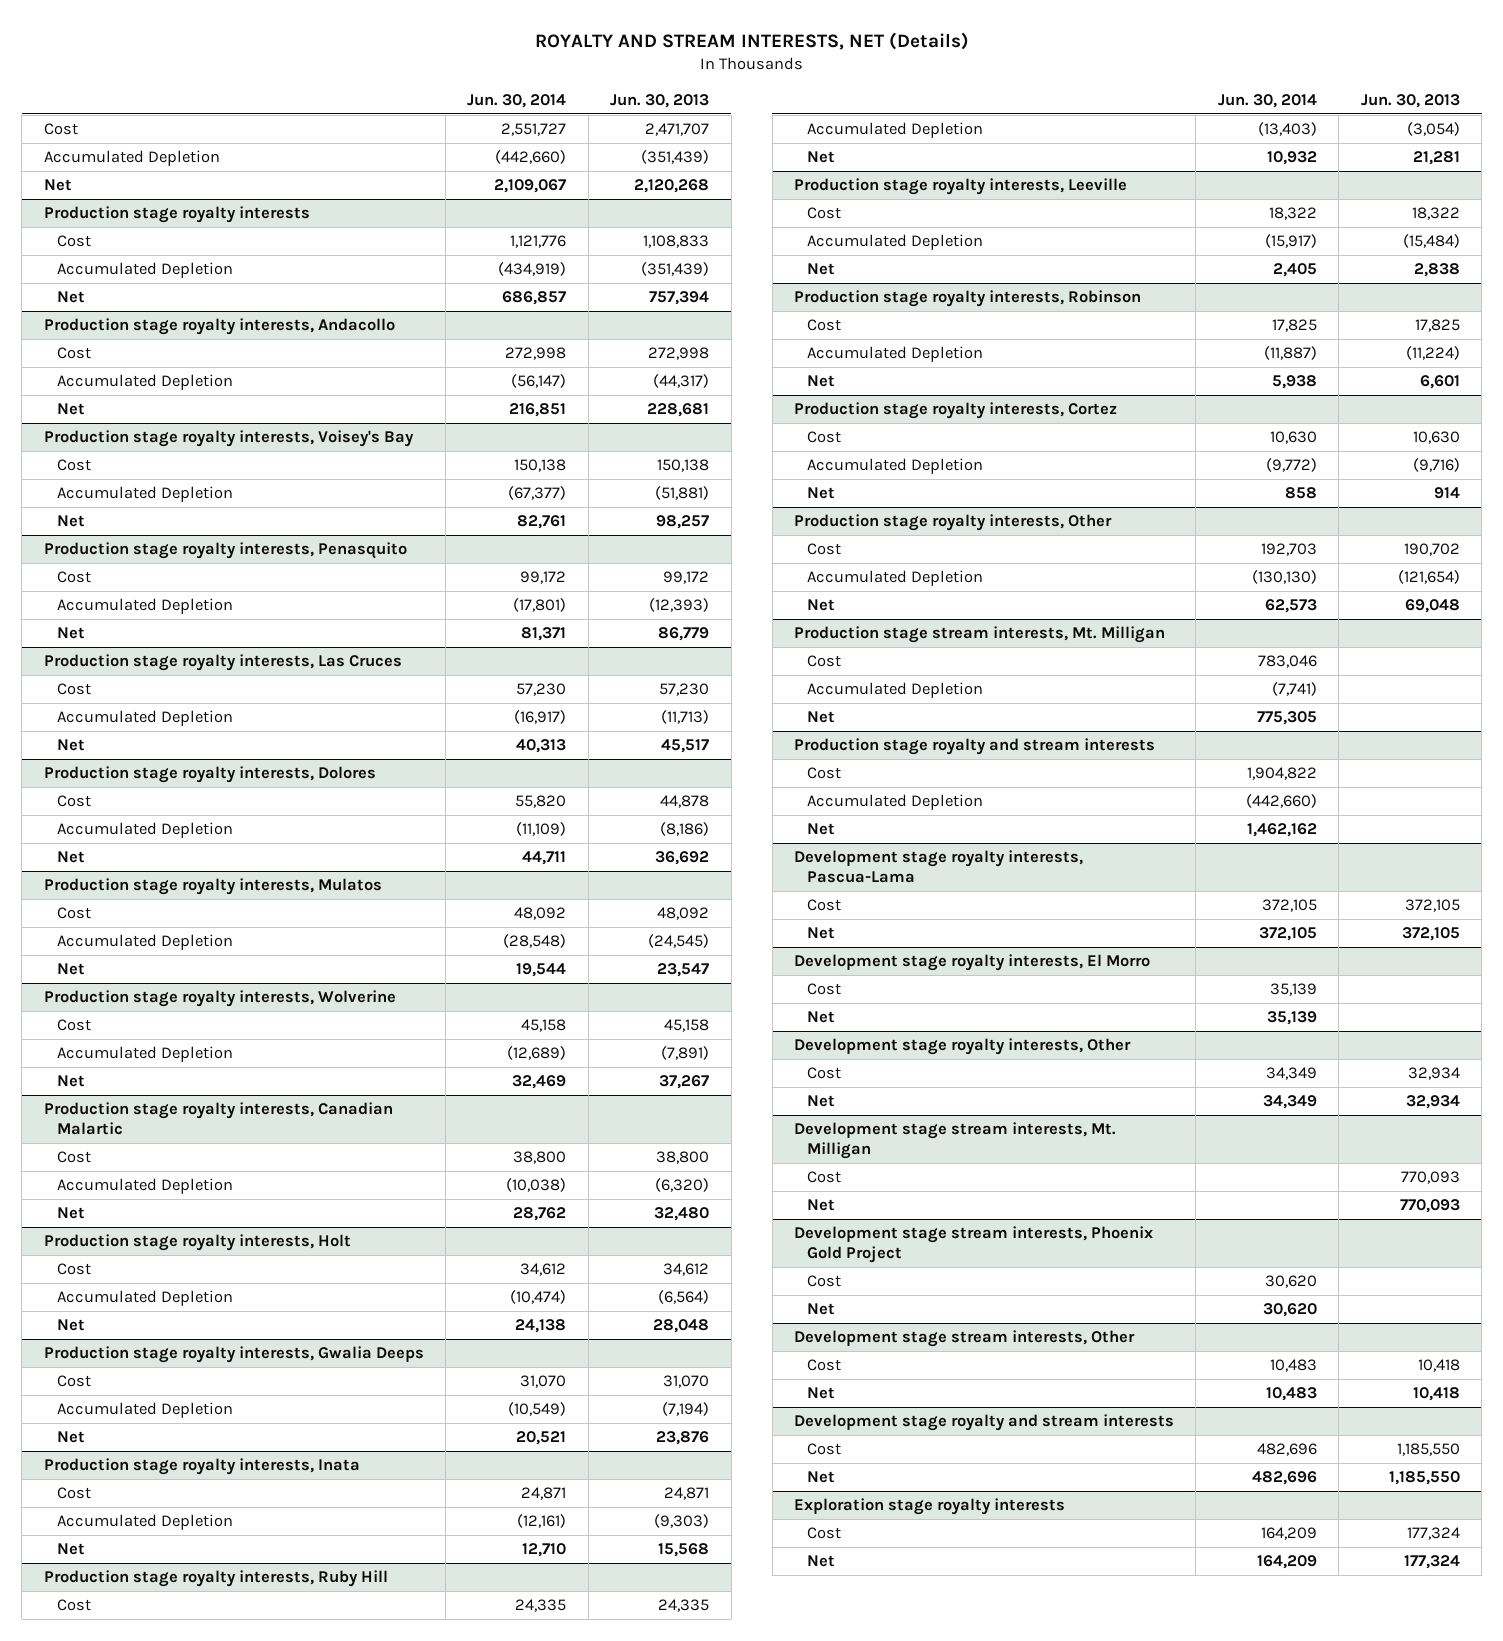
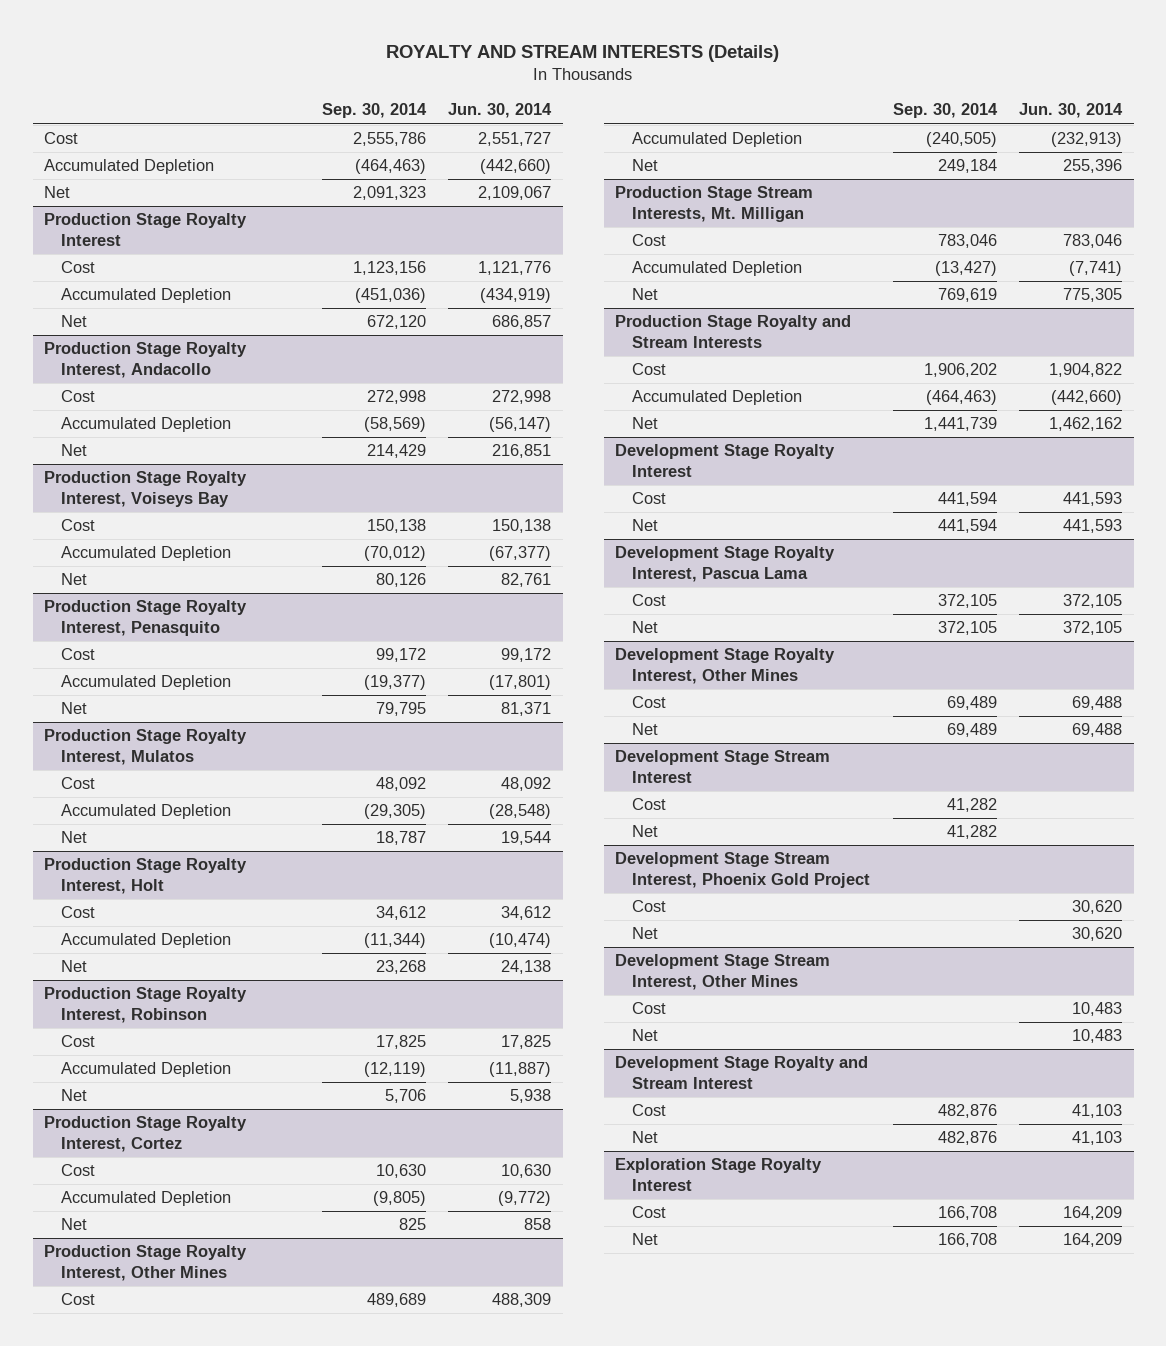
- ROYALTY AND STREAM INTERESTS, NET (Details)
+ ROYALTY AND STREAM INTERESTS (Details)
- | Jun. 30, 2014 | Jun. 30, 2013
+ | Sep. 30, 2014 | Jun. 30, 2014
- Production stage royalty interests
+ Production Stage Royalty Interest
- Production stage royalty interests, Andacollo
+ Production Stage Royalty Interest, Andacollo
- Production stage royalty interests, Voisey's Bay
+ Production Stage Royalty Interest, Voiseys Bay
- Production stage royalty interests, Penasquito
+ Production Stage Royalty Interest, Penasquito
- Production stage royalty interests, Las Cruces
- Cost | 57,230 | 57,230
- Accumulated Depletion | (16,917) | (11,713)
- Net | 40,313 | 45,517
- Production stage royalty interests, Dolores
- Cost | 55,820 | 44,878
- Accumulated Depletion | (11,109) | (8,186)
- Net | 44,711 | 36,692
- Production stage royalty interests, Mulatos
+ Production Stage Royalty Interest, Mulatos
- Production stage royalty interests, Wolverine
- Cost | 45,158 | 45,158
- Accumulated Depletion | (12,689) | (7,891)
- Net | 32,469 | 37,267
- Production stage royalty interests, Canadian Malartic
- Cost | 38,800 | 38,800
- Accumulated Depletion | (10,038) | (6,320)
- Net | 28,762 | 32,480
- Production stage royalty interests, Holt
+ Production Stage Royalty Interest, Holt
- Production stage royalty interests, Gwalia Deeps
- Cost | 31,070 | 31,070
- Accumulated Depletion | (10,549) | (7,194)
- Net | 20,521 | 23,876
- Production stage royalty interests, Inata
- Cost | 24,871 | 24,871
- Accumulated Depletion | (12,161) | (9,303)
- Net | 12,710 | 15,568
- Production stage royalty interests, Ruby Hill
- Cost | 24,335 | 24,335
- Accumulated Depletion | (13,403) | (3,054)
- Net | 10,932 | 21,281
- Production stage royalty interests, Leeville
- Cost | 18,322 | 18,322
- Accumulated Depletion | (15,917) | (15,484)
- Net | 2,405 | 2,838
- Production stage royalty interests, Robinson
+ Production Stage Royalty Interest, Robinson
- Production stage royalty interests, Cortez
+ Production Stage Royalty Interest, Cortez
- Production stage royalty interests, Other
- Cost | 192,703 | 190,702
- Accumulated Depletion | (130,130) | (121,654)
- Net | 62,573 | 69,048
- Production stage stream interests, Mt. Milligan
+ Production Stage Royalty Interest, Other Mines
+ Cost | 489,689 | 488,309
+ Accumulated Depletion | (240,505) | (232,913)
+ Net | 249,184 | 255,396
+ Production Stage Stream Interests, Mt. Milligan
- Production stage royalty and stream interests
+ Production Stage Royalty and Stream Interests
- Development stage royalty interests, Pascua-Lama
+ Development Stage Royalty Interest
+ Cost | 441,594 | 441,593
+ Net | 441,594 | 441,593
+ Development Stage Royalty Interest, Pascua Lama
- Development stage royalty interests, El Morro
- Cost | 35,139 |
- Net | 35,139 |
- Development stage royalty interests, Other
- Cost | 34,349 | 32,934
- Net | 34,349 | 32,934
- Development stage stream interests, Mt. Milligan
+ Development Stage Royalty Interest, Other Mines
+ Cost | 69,489 | 69,488
+ Net | 69,489 | 69,488
+ Development Stage Stream Interest
- Development stage stream interests, Phoenix Gold Project
+ Development Stage Stream Interest, Phoenix Gold Project
- Development stage stream interests, Other
+ Development Stage Stream Interest, Other Mines
- Development stage royalty and stream interests
- Cost | 482,696 | 1,185,550
- Net | 482,696 | 1,185,550
- Exploration stage royalty interests
+ Development Stage Royalty and Stream Interest
+ Cost | 482,876 | 41,103
+ Net | 482,876 | 41,103
+ Exploration Stage Royalty Interest

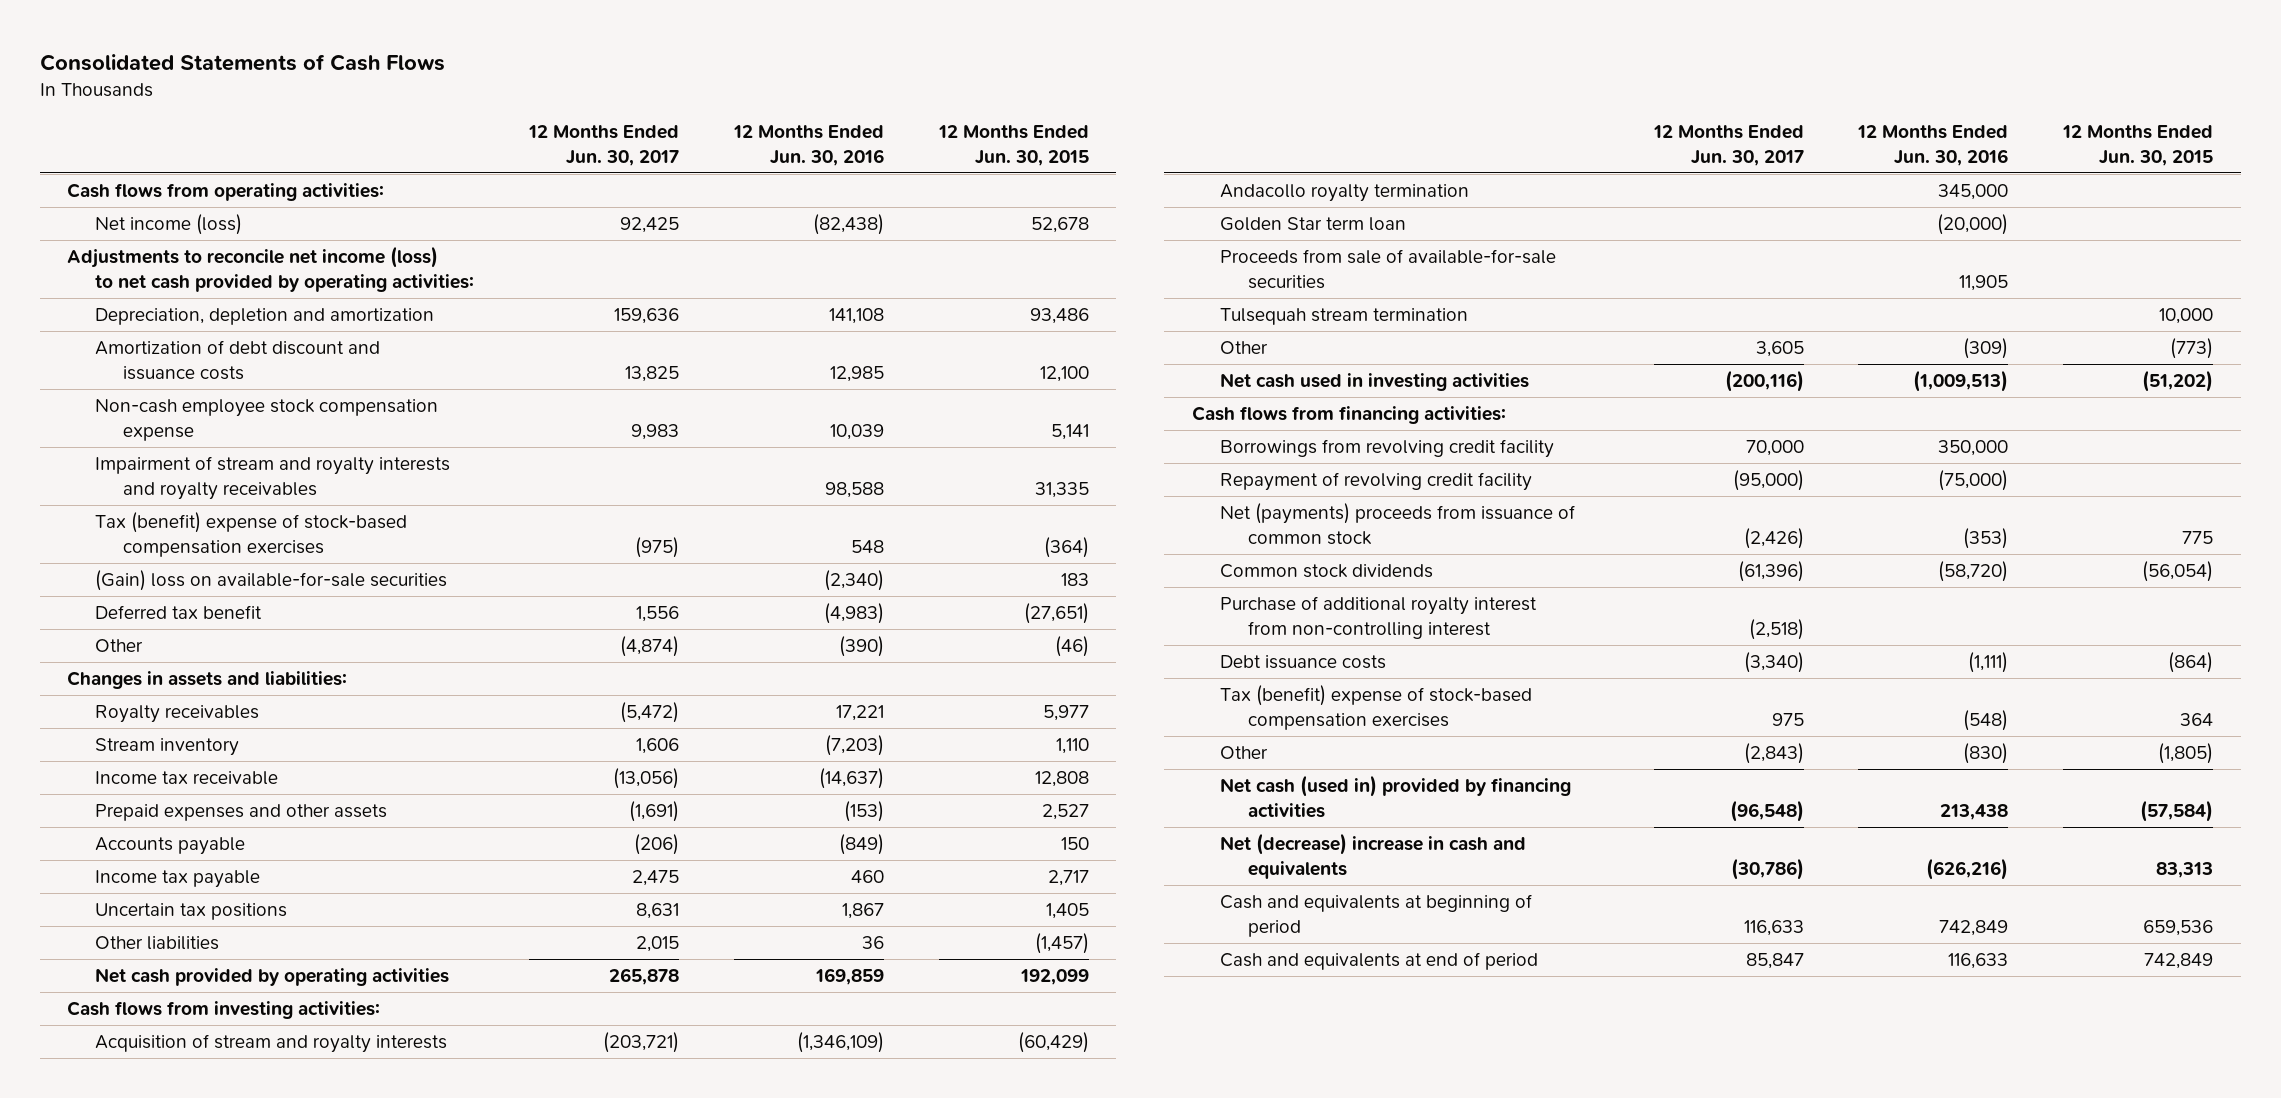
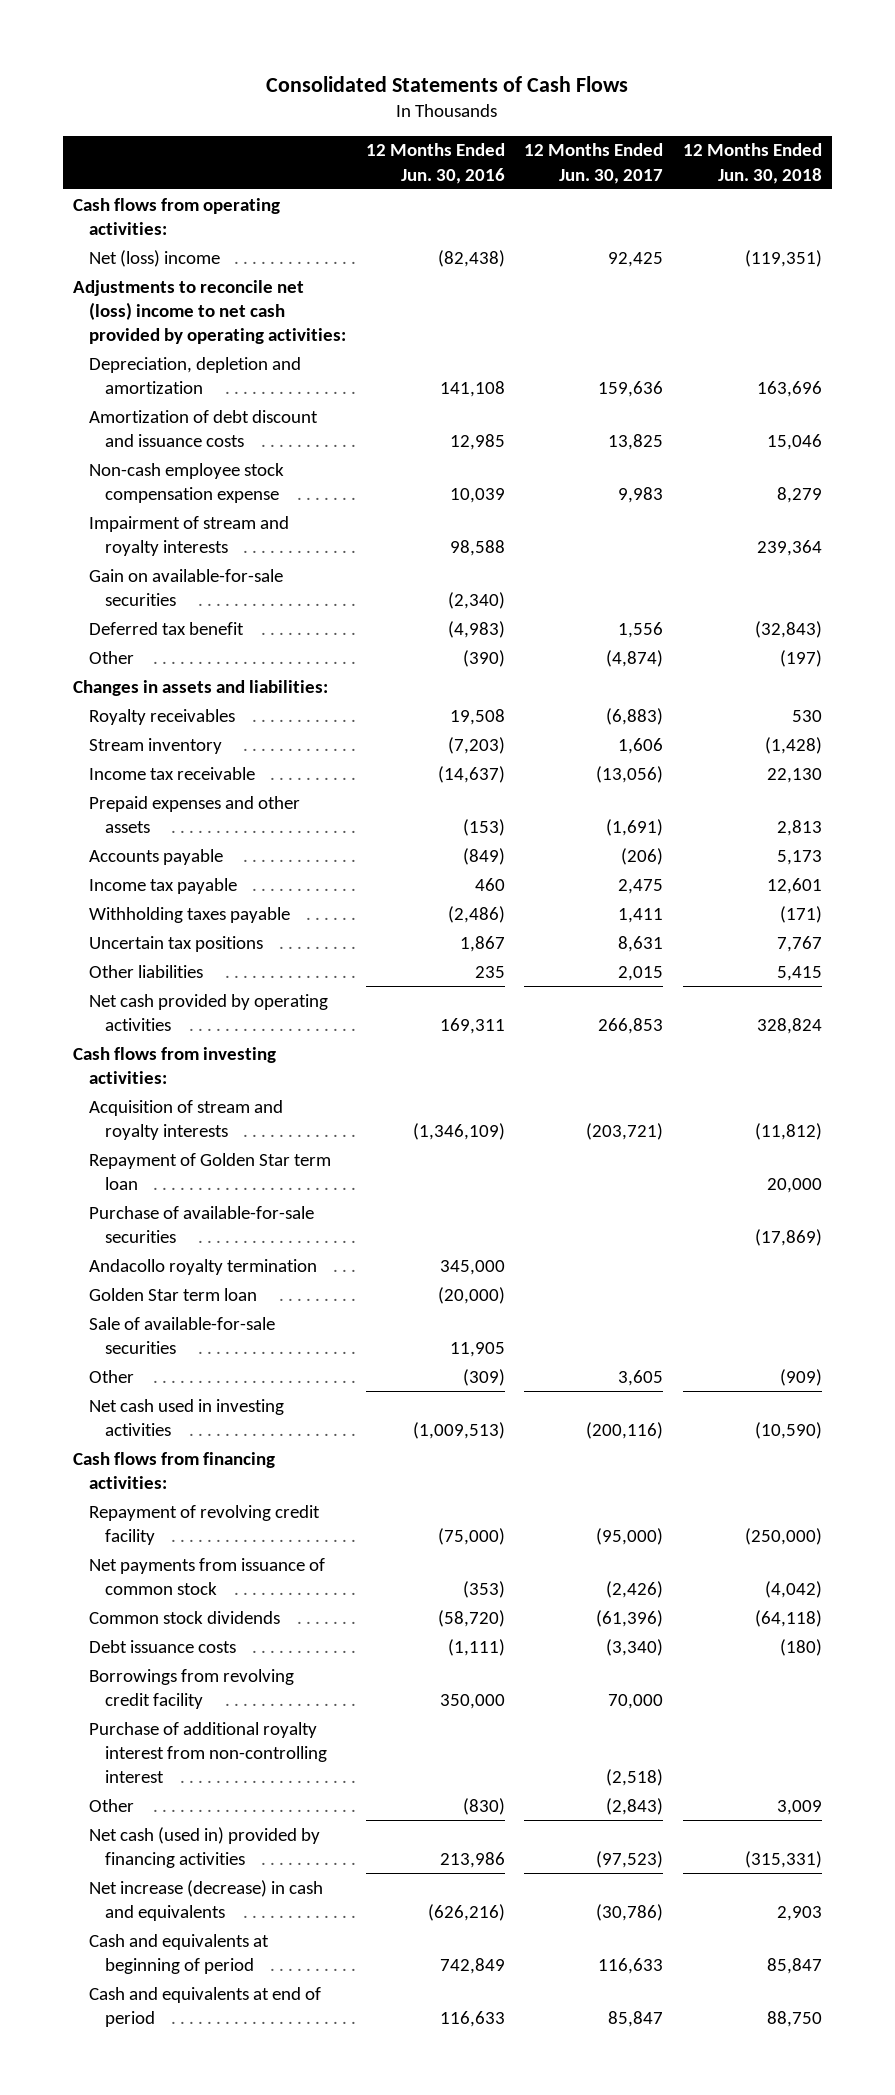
- | 12 Months Ended Jun. 30, 2017 | 12 Months Ended Jun. 30, 2016 | 12 Months Ended Jun. 30, 2015
+ | 12 Months Ended Jun. 30, 2016 | 12 Months Ended Jun. 30, 2017 | 12 Months Ended Jun. 30, 2018
- Net income (loss) | 92,425 | (82,438) | 52,678
- Adjustments to reconcile net income (loss) to net cash provided by operating activities:
+ Net (loss) income | (82,438) | 92,425 | (119,351)
+ Adjustments to reconcile net (loss) income to net cash provided by operating activities:
- Impairment of stream and royalty interests and royalty receivables | | 98,588 | 31,335
- Tax (benefit) expense of stock-based compensation exercises | (975) | 548 | (364)
- (Gain) loss on available-for-sale securities | | (2,340) | 183
+ Impairment of stream and royalty interests | 98,588 | | 239,364
+ Gain on available-for-sale securities | (2,340) | |
- Royalty receivables | (5,472) | 17,221 | 5,977
+ Royalty receivables | 19,508 | (6,883) | 530
+ Withholding taxes payable | (2,486) | 1,411 | (171)
- Other liabilities | 2,015 | 36 | (1,457)
- Net cash provided by operating activities | 265,878 | 169,859 | 192,099
+ Other liabilities | 235 | 2,015 | 5,415
+ Net cash provided by operating activities | 169,311 | 266,853 | 328,824
+ Repayment of Golden Star term loan | | | 20,000
+ Purchase of available-for-sale securities | | | (17,869)
- Proceeds from sale of available-for-sale securities | | 11,905 |
- Tulsequah stream termination | | | 10,000
+ Sale of available-for-sale securities | 11,905 | |
- Net (payments) proceeds from issuance of common stock | (2,426) | (353) | 775
+ Net payments from issuance of common stock | (353) | (2,426) | (4,042)
- Tax (benefit) expense of stock-based compensation exercises | 975 | (548) | 364
moved down: Borrowings from revolving credit facility | 350,000 | 70,000 |
moved down: Purchase of additional royalty interest from non-controlling interest | | (2,518) |
- Net cash (used in) provided by financing activities | (96,548) | 213,438 | (57,584)
- Net (decrease) increase in cash and equivalents | (30,786) | (626,216) | 83,313
+ Net cash (used in) provided by financing activities | 213,986 | (97,523) | (315,331)
+ Net increase (decrease) in cash and equivalents | (626,216) | (30,786) | 2,903

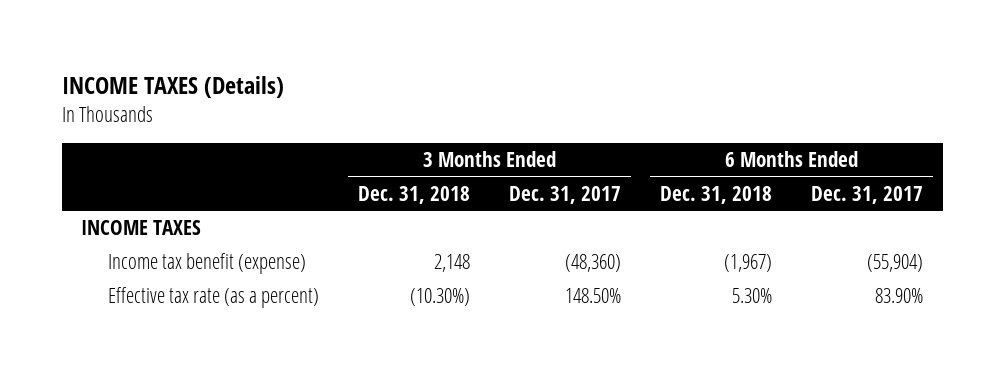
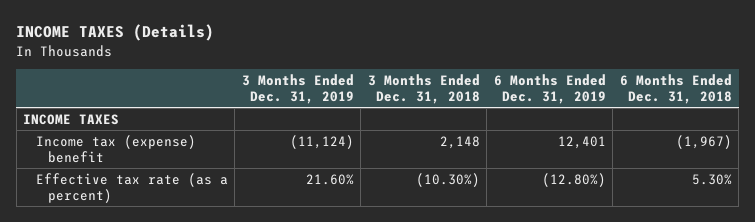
- | 3 Months Ended Dec. 31, 2018 | 3 Months Ended Dec. 31, 2017 | 6 Months Ended Dec. 31, 2018 | 6 Months Ended Dec. 31, 2017
+ | 3 Months Ended Dec. 31, 2019 | 3 Months Ended Dec. 31, 2018 | 6 Months Ended Dec. 31, 2019 | 6 Months Ended Dec. 31, 2018
- Income tax benefit (expense) | 2,148 | (48,360) | (1,967) | (55,904)
+ Income tax (expense) benefit | (11,124) | 2,148 | 12,401 | (1,967)

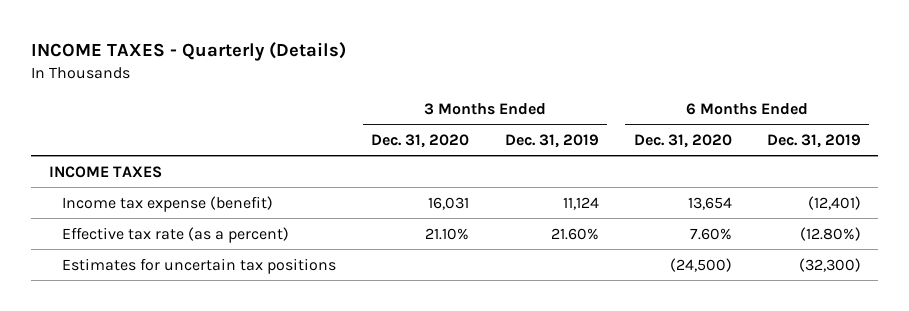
- INCOME TAXES (Details)
+ INCOME TAXES - Quarterly (Details)
- | 3 Months Ended Dec. 31, 2019 | 3 Months Ended Dec. 31, 2018 | 6 Months Ended Dec. 31, 2019 | 6 Months Ended Dec. 31, 2018
+ | 3 Months Ended Dec. 31, 2020 | 3 Months Ended Dec. 31, 2019 | 6 Months Ended Dec. 31, 2020 | 6 Months Ended Dec. 31, 2019
- Income tax (expense) benefit | (11,124) | 2,148 | 12,401 | (1,967)
+ Income tax expense (benefit) | 16,031 | 11,124 | 13,654 | (12,401)
+ Estimates for uncertain tax positions | | | (24,500) | (32,300)

